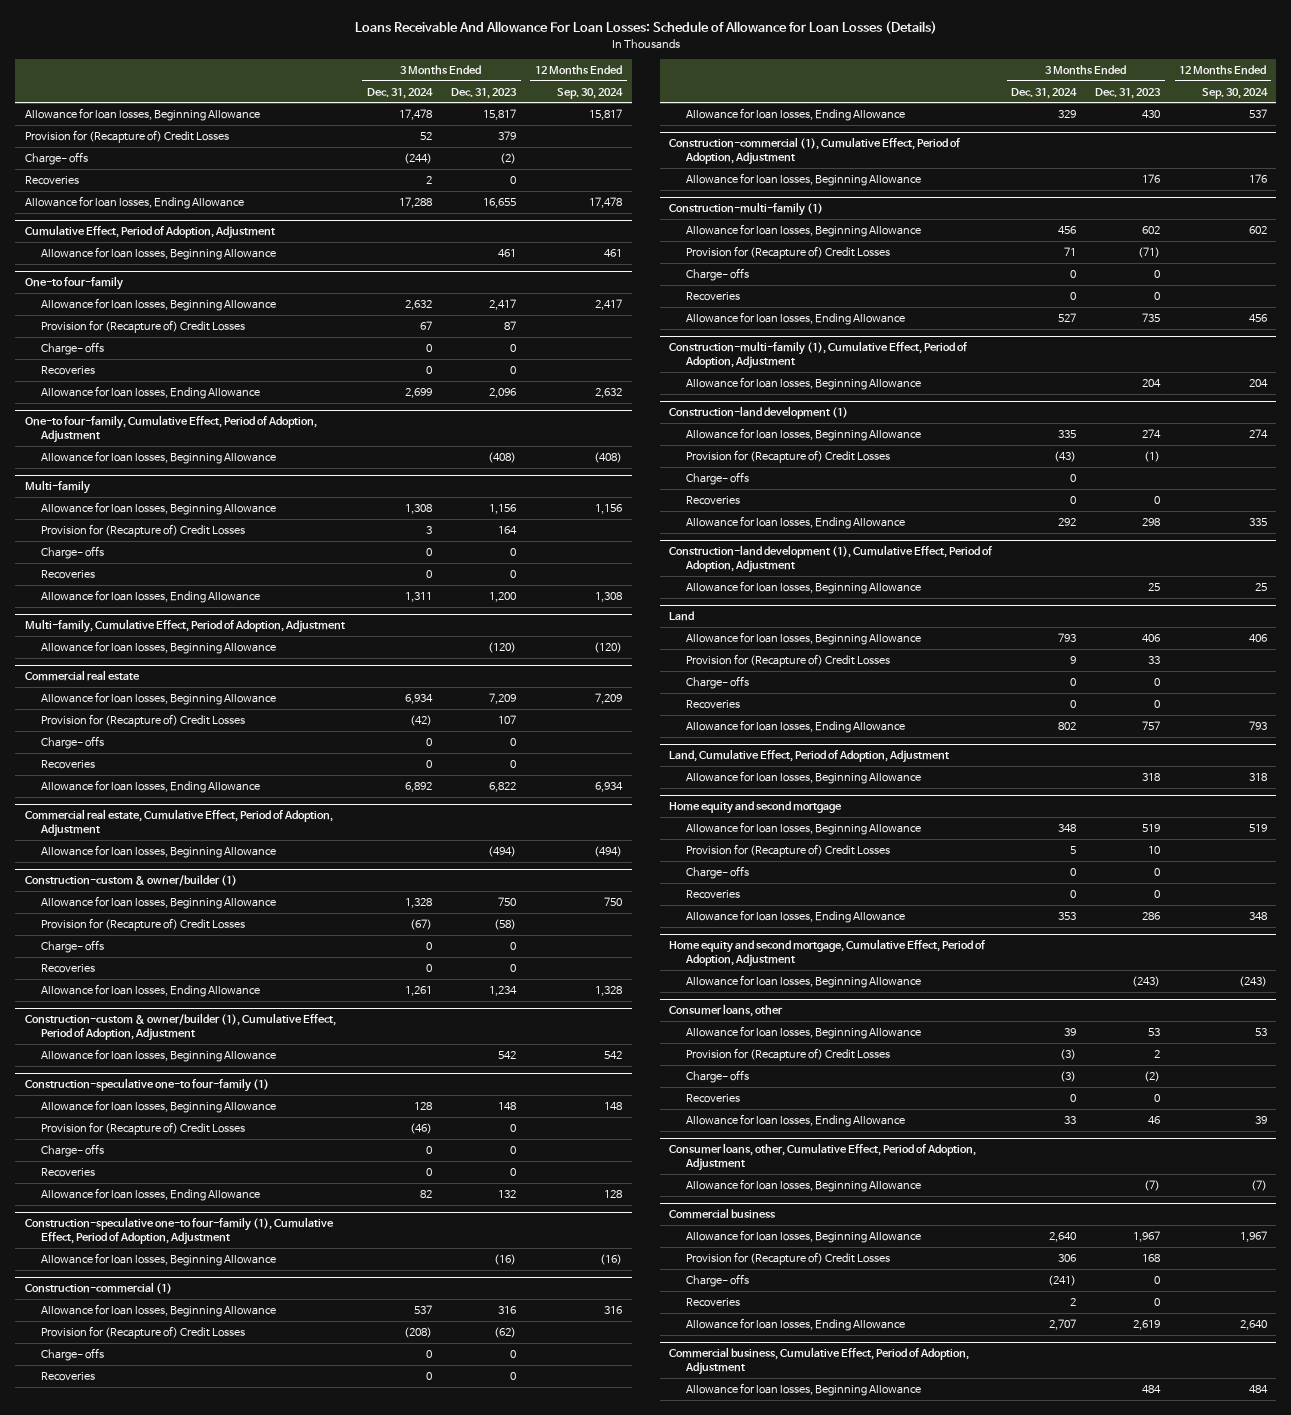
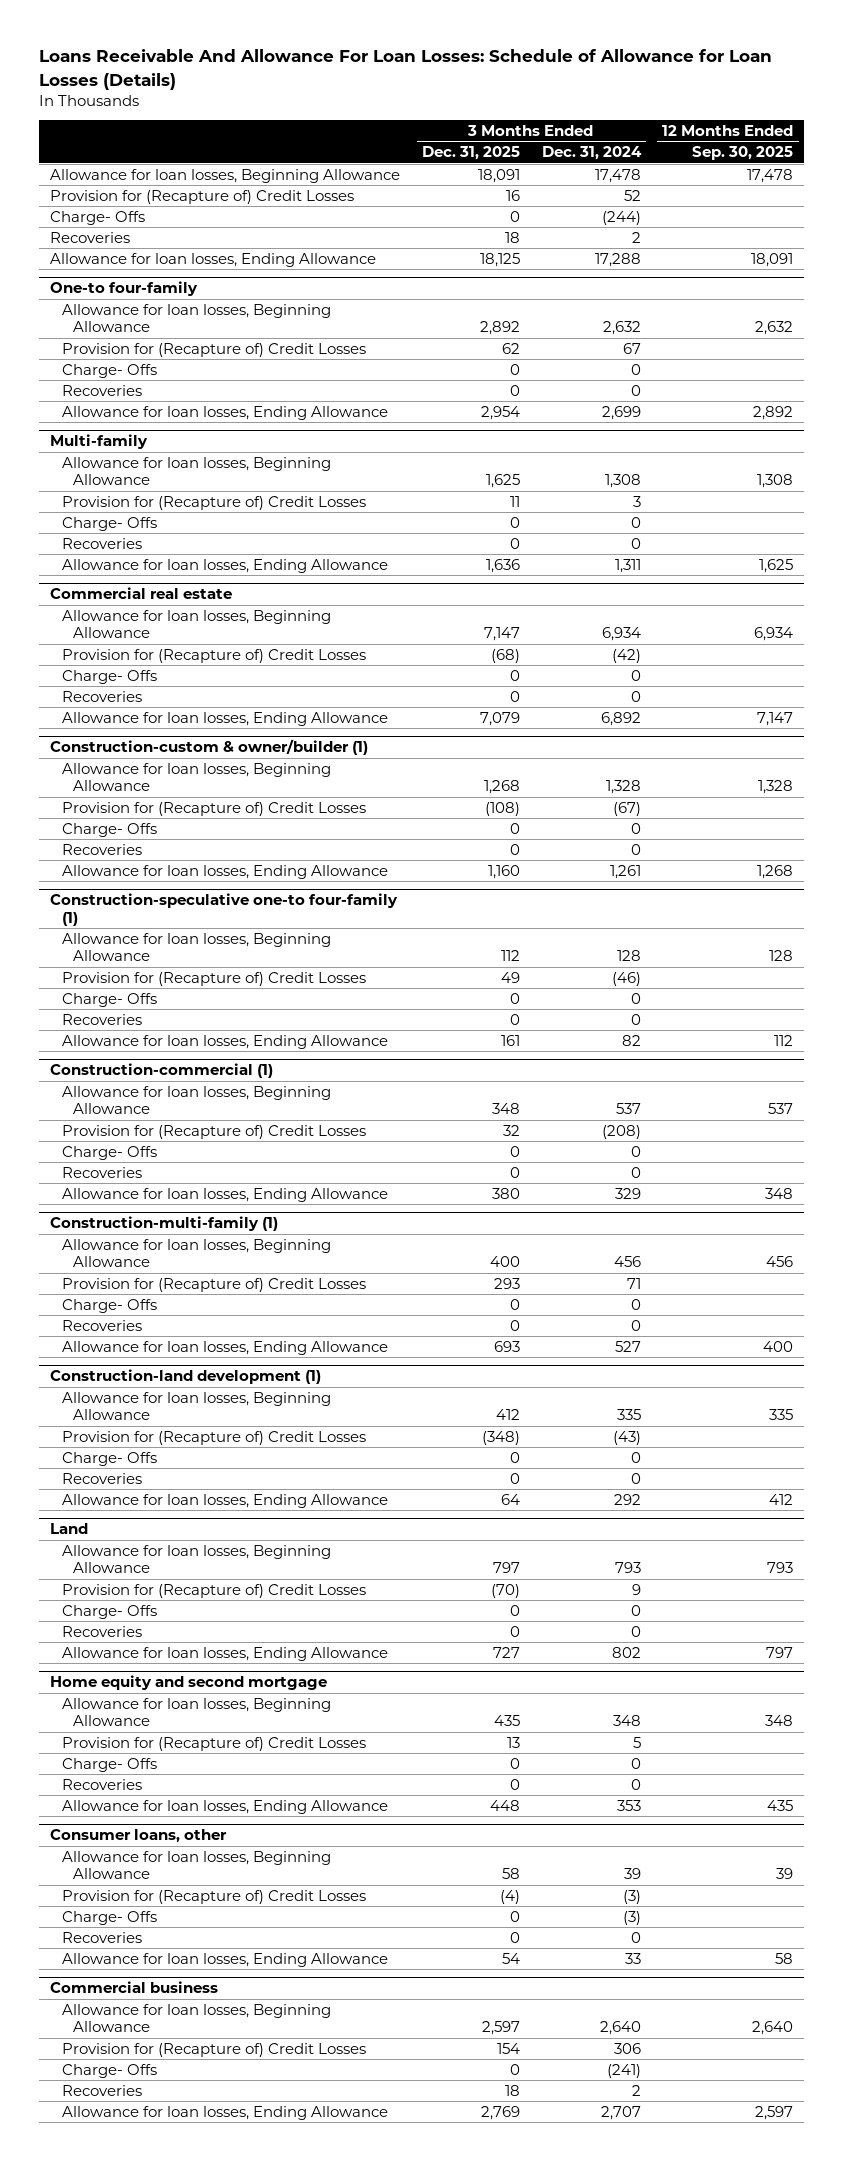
- | 3 Months Ended Dec. 31, 2024 | 3 Months Ended Dec. 31, 2023 | 12 Months Ended Sep. 30, 2024
+ | 3 Months Ended Dec. 31, 2025 | 3 Months Ended Dec. 31, 2024 | 12 Months Ended Sep. 30, 2025
- Charge- offs | (244) | (2) |
+ Charge- Offs | 0 | (244) |
- Cumulative Effect, Period of Adoption, Adjustment
- Allowance for loan losses, Beginning Allowance | | 461 | 461
@ One-to four-family
- Charge- offs | 0 | 0 |
+ Charge- Offs | 0 | 0 |
- One-to four-family, Cumulative Effect, Period of Adoption, Adjustment
- Allowance for loan losses, Beginning Allowance | | (408) | (408)
@ Multi-family
- Charge- offs | 0 | 0 |
+ Charge- Offs | 0 | 0 |
- Multi-family, Cumulative Effect, Period of Adoption, Adjustment
- Allowance for loan losses, Beginning Allowance | | (120) | (120)
@ Commercial real estate
- Charge- offs | 0 | 0 |
+ Charge- Offs | 0 | 0 |
- Commercial real estate, Cumulative Effect, Period of Adoption, Adjustment
- Allowance for loan losses, Beginning Allowance | | (494) | (494)
@ Construction-custom & owner/builder (1)
- Charge- offs | 0 | 0 |
+ Charge- Offs | 0 | 0 |
- Construction-custom & owner/builder (1), Cumulative Effect, Period of Adoption, Adjustment
- Allowance for loan losses, Beginning Allowance | | 542 | 542
@ Construction-speculative one-to four-family (1)
- Charge- offs | 0 | 0 |
+ Charge- Offs | 0 | 0 |
- Construction-speculative one-to four-family (1), Cumulative Effect, Period of Adoption, Adjustment
- Allowance for loan losses, Beginning Allowance | | (16) | (16)
@ Construction-commercial (1)
- Charge- offs | 0 | 0 |
+ Charge- Offs | 0 | 0 |
- Construction-commercial (1), Cumulative Effect, Period of Adoption, Adjustment
- Allowance for loan losses, Beginning Allowance | | 176 | 176
@ Construction-multi-family (1)
- Charge- offs | 0 | 0 |
+ Charge- Offs | 0 | 0 |
- Construction-multi-family (1), Cumulative Effect, Period of Adoption, Adjustment
- Allowance for loan losses, Beginning Allowance | | 204 | 204
@ Construction-land development (1)
- Charge- offs | 0 | |
+ Charge- Offs | 0 | 0 |
- Construction-land development (1), Cumulative Effect, Period of Adoption, Adjustment
- Allowance for loan losses, Beginning Allowance | | 25 | 25
@ Land
- Charge- offs | 0 | 0 |
+ Charge- Offs | 0 | 0 |
- Land, Cumulative Effect, Period of Adoption, Adjustment
- Allowance for loan losses, Beginning Allowance | | 318 | 318
@ Home equity and second mortgage
- Charge- offs | 0 | 0 |
+ Charge- Offs | 0 | 0 |
- Home equity and second mortgage, Cumulative Effect, Period of Adoption, Adjustment
- Allowance for loan losses, Beginning Allowance | | (243) | (243)
@ Consumer loans, other
- Charge- offs | (3) | (2) |
+ Charge- Offs | 0 | (3) |
- Consumer loans, other, Cumulative Effect, Period of Adoption, Adjustment
- Allowance for loan losses, Beginning Allowance | | (7) | (7)
@ Commercial business
- Charge- offs | (241) | 0 |
+ Charge- Offs | 0 | (241) |
- Commercial business, Cumulative Effect, Period of Adoption, Adjustment
- Allowance for loan losses, Beginning Allowance | | 484 | 484

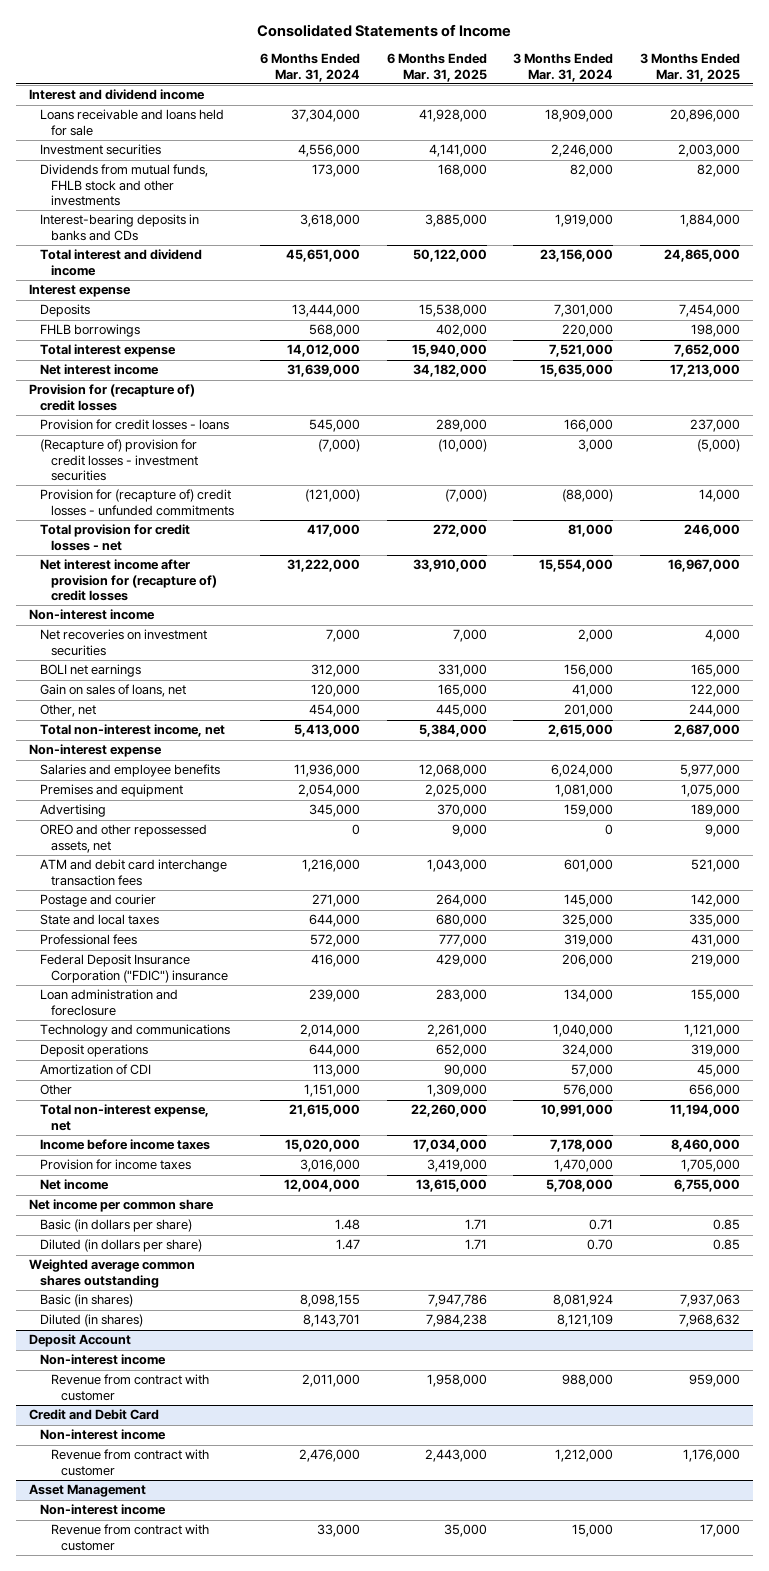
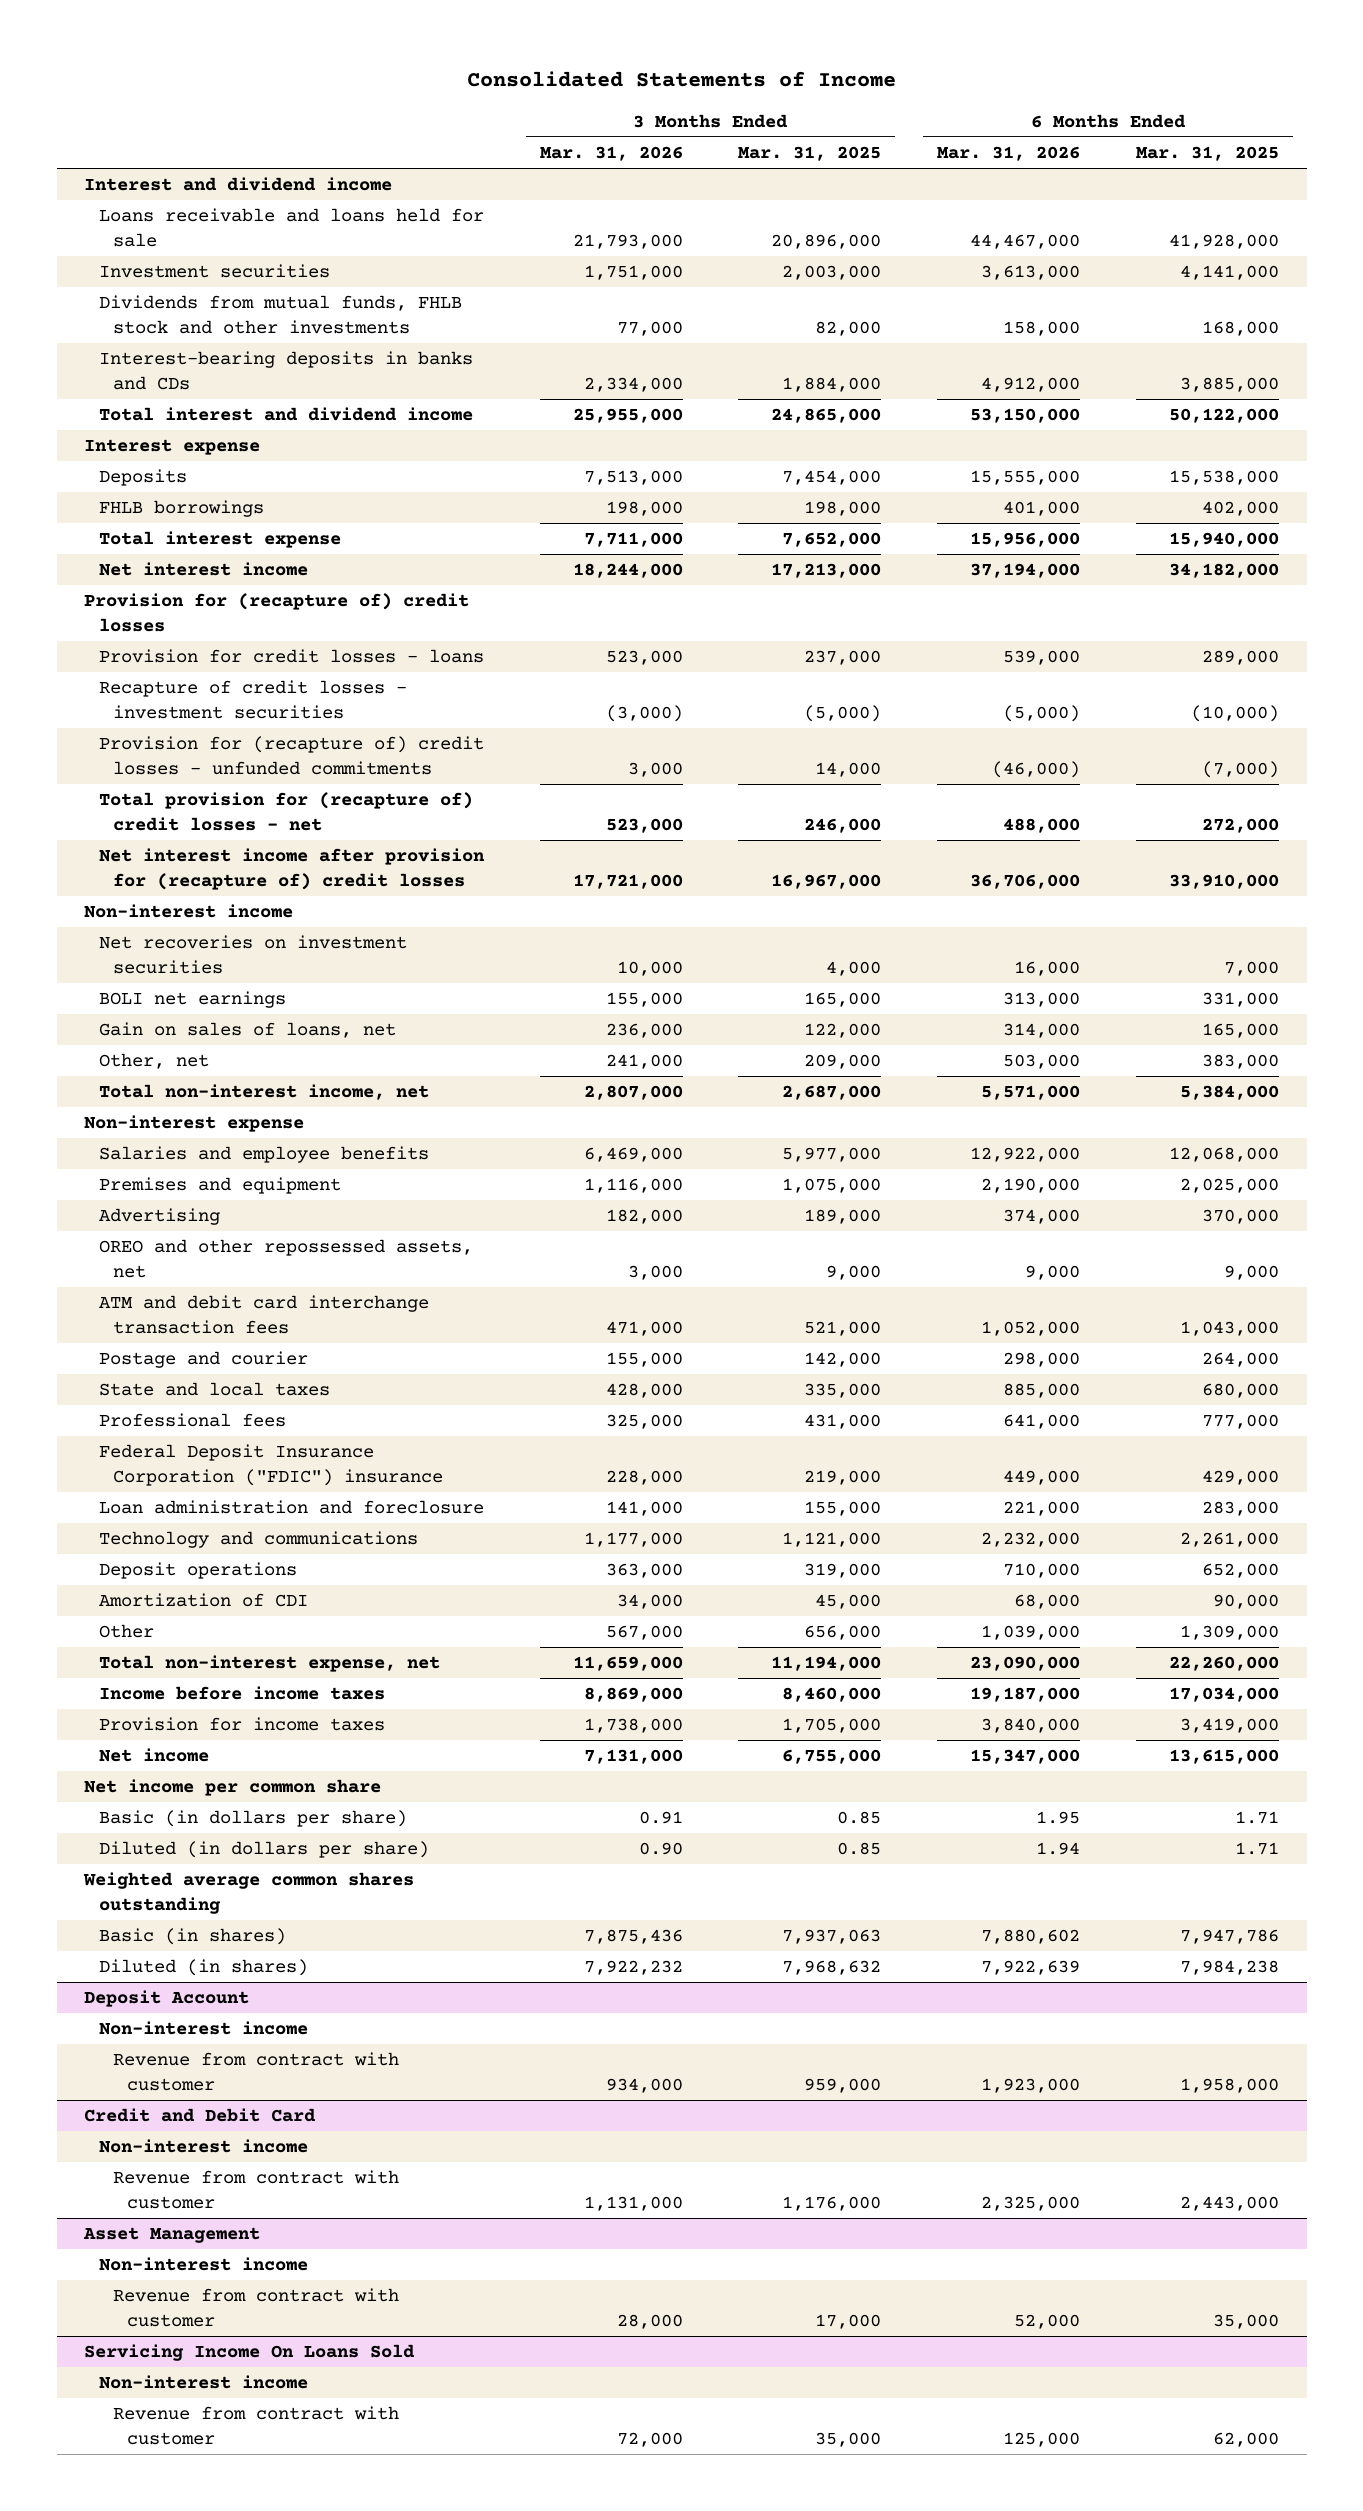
- | 6 Months Ended Mar. 31, 2024 | 6 Months Ended Mar. 31, 2025 | 3 Months Ended Mar. 31, 2024 | 3 Months Ended Mar. 31, 2025
+ | 3 Months Ended Mar. 31, 2026 | 3 Months Ended Mar. 31, 2025 | 6 Months Ended Mar. 31, 2026 | 6 Months Ended Mar. 31, 2025
- (Recapture of) provision for credit losses - investment securities | (7,000) | (10,000) | 3,000 | (5,000)
+ Recapture of credit losses - investment securities | (3,000) | (5,000) | (5,000) | (10,000)
- Total provision for credit losses - net | 417,000 | 272,000 | 81,000 | 246,000
+ Total provision for (recapture of) credit losses - net | 523,000 | 246,000 | 488,000 | 272,000
- Other, net | 454,000 | 445,000 | 201,000 | 244,000
+ Other, net | 241,000 | 209,000 | 503,000 | 383,000
+ Servicing Income On Loans Sold
+ Non-interest income
+ Revenue from contract with customer | 72,000 | 35,000 | 125,000 | 62,000

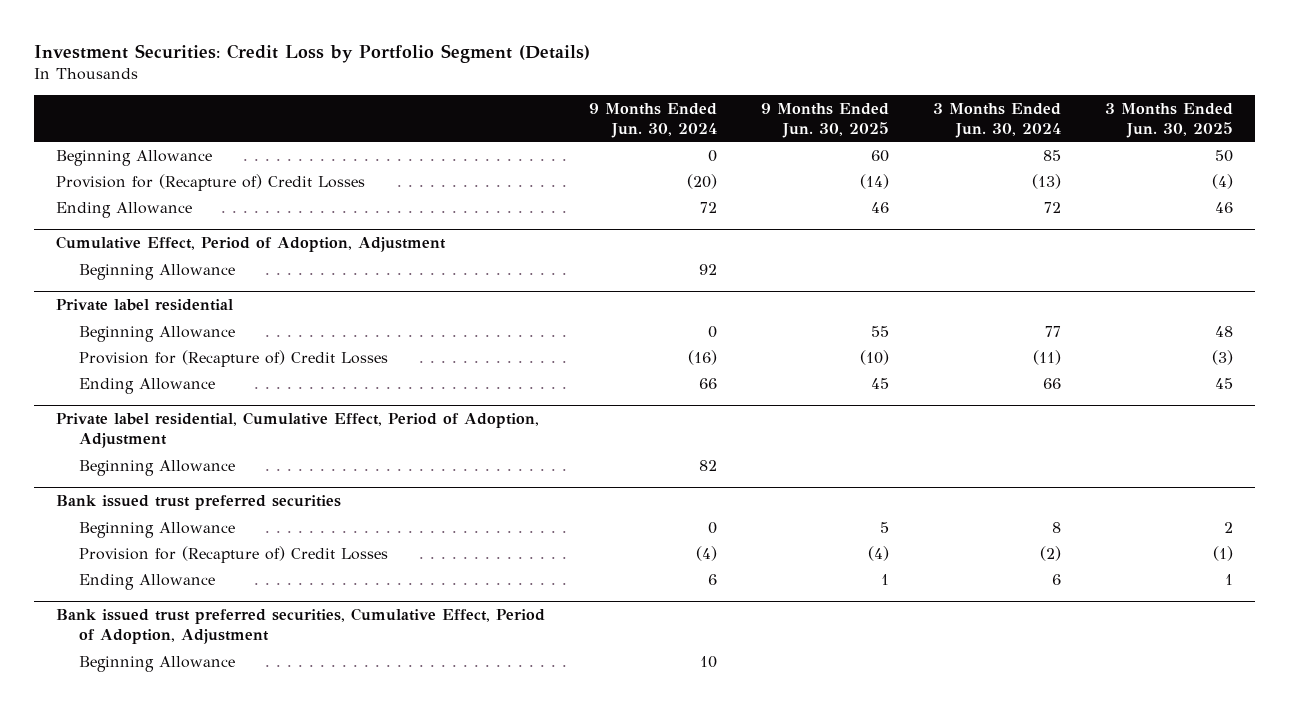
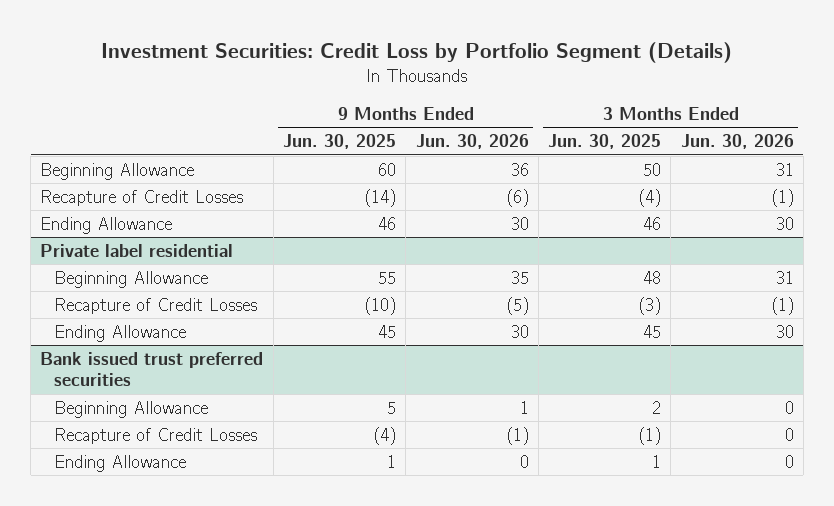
- | 9 Months Ended Jun. 30, 2024 | 9 Months Ended Jun. 30, 2025 | 3 Months Ended Jun. 30, 2024 | 3 Months Ended Jun. 30, 2025
+ | 9 Months Ended Jun. 30, 2025 | 9 Months Ended Jun. 30, 2026 | 3 Months Ended Jun. 30, 2025 | 3 Months Ended Jun. 30, 2026
- Provision for (Recapture of) Credit Losses | (20) | (14) | (13) | (4)
+ Recapture of Credit Losses | (14) | (6) | (4) | (1)
- Cumulative Effect, Period of Adoption, Adjustment
- Beginning Allowance | 92 | | |
@ Private label residential
- Provision for (Recapture of) Credit Losses | (16) | (10) | (11) | (3)
+ Recapture of Credit Losses | (10) | (5) | (3) | (1)
- Private label residential, Cumulative Effect, Period of Adoption, Adjustment
- Beginning Allowance | 82 | | |
@ Bank issued trust preferred securities
- Provision for (Recapture of) Credit Losses | (4) | (4) | (2) | (1)
+ Recapture of Credit Losses | (4) | (1) | (1) | 0
- Bank issued trust preferred securities, Cumulative Effect, Period of Adoption, Adjustment
- Beginning Allowance | 10 | | |

